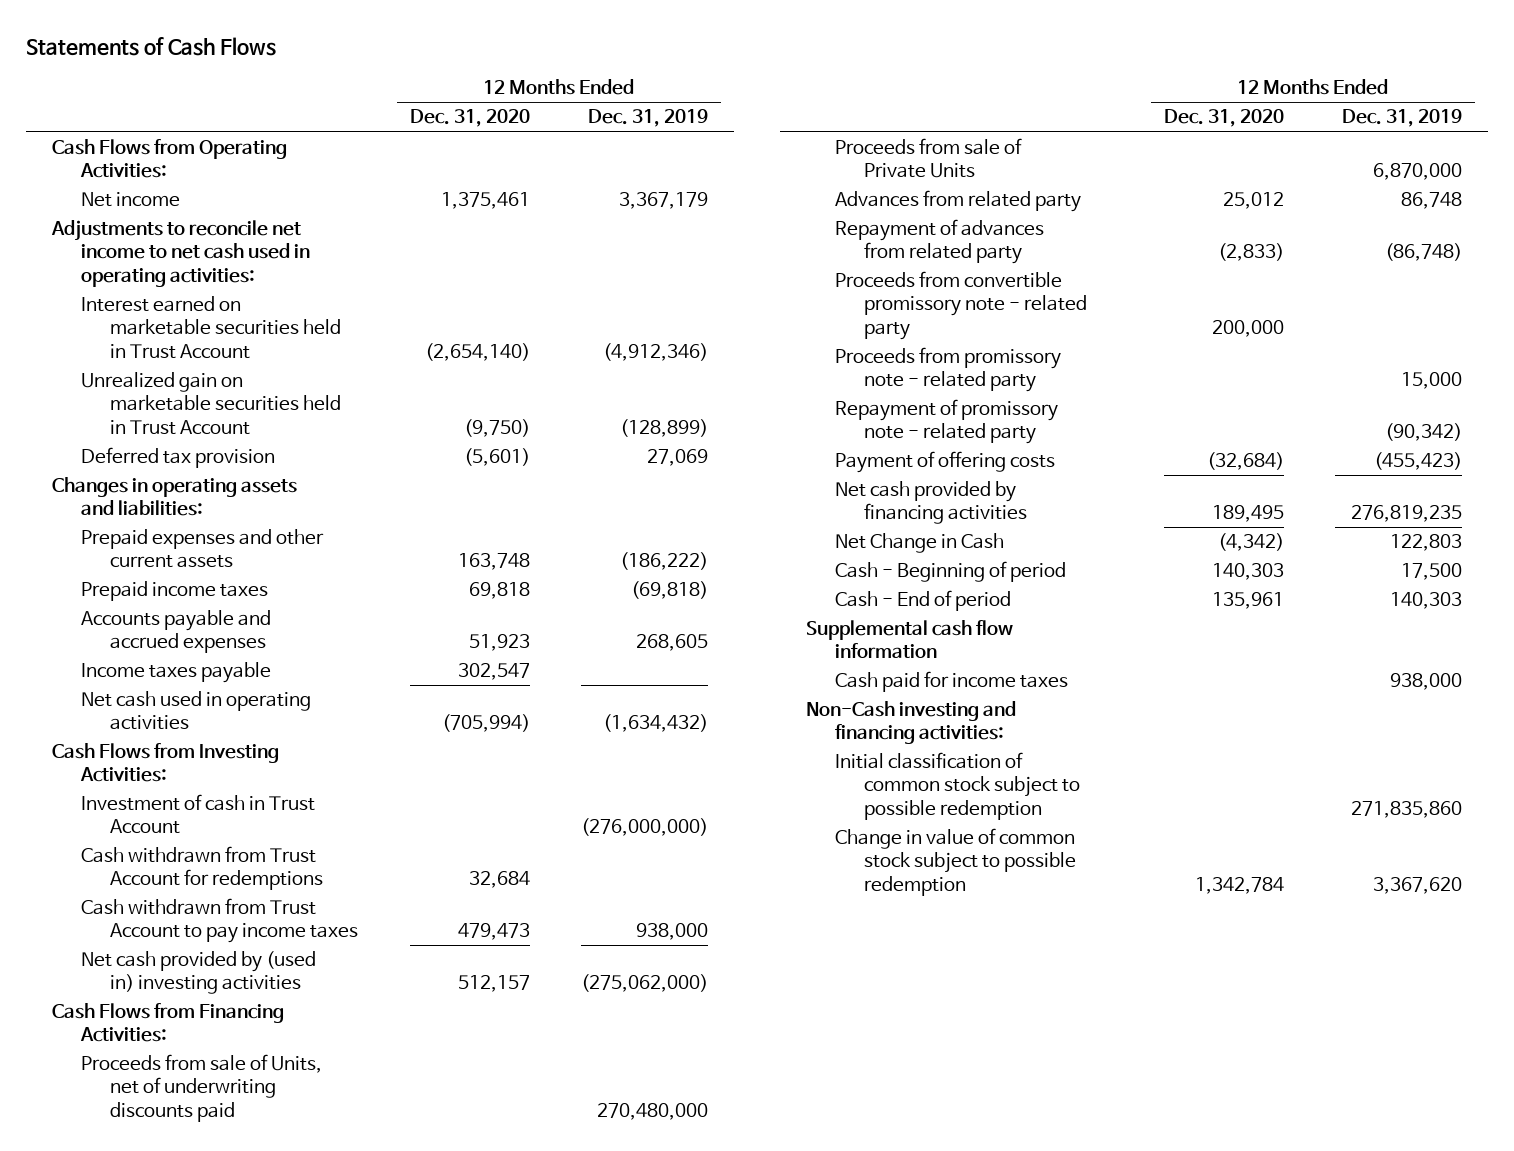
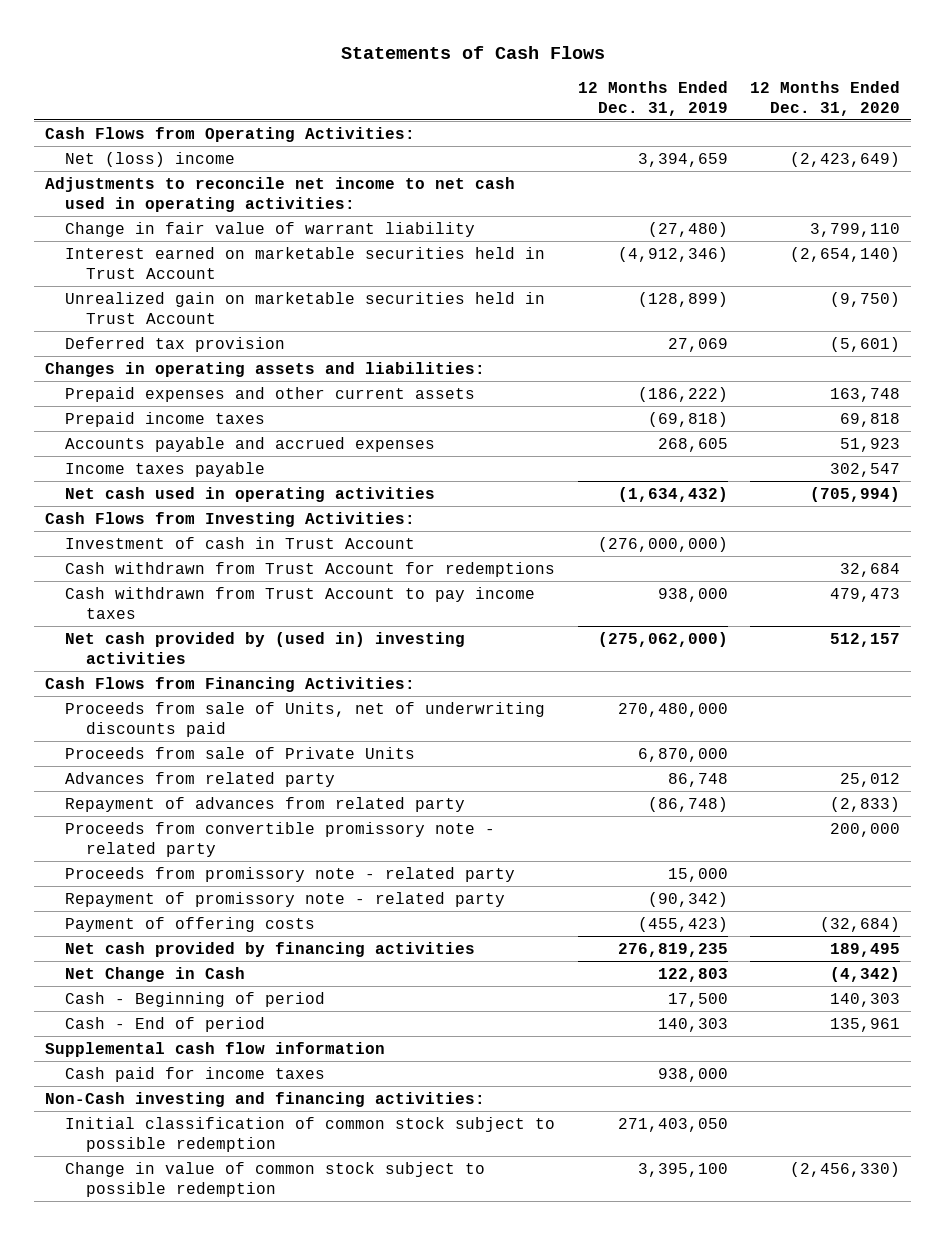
- | 12 Months Ended Dec. 31, 2020 | 12 Months Ended Dec. 31, 2019
+ | 12 Months Ended Dec. 31, 2019 | 12 Months Ended Dec. 31, 2020
- Net income | 1,375,461 | 3,367,179
+ Net (loss) income | 3,394,659 | (2,423,649)
+ Change in fair value of warrant liability | (27,480) | 3,799,110
- Initial classification of common stock subject to possible redemption | | 271,835,860
- Change in value of common stock subject to possible redemption | 1,342,784 | 3,367,620
+ Initial classification of common stock subject to possible redemption | 271,403,050 |
+ Change in value of common stock subject to possible redemption | 3,395,100 | (2,456,330)

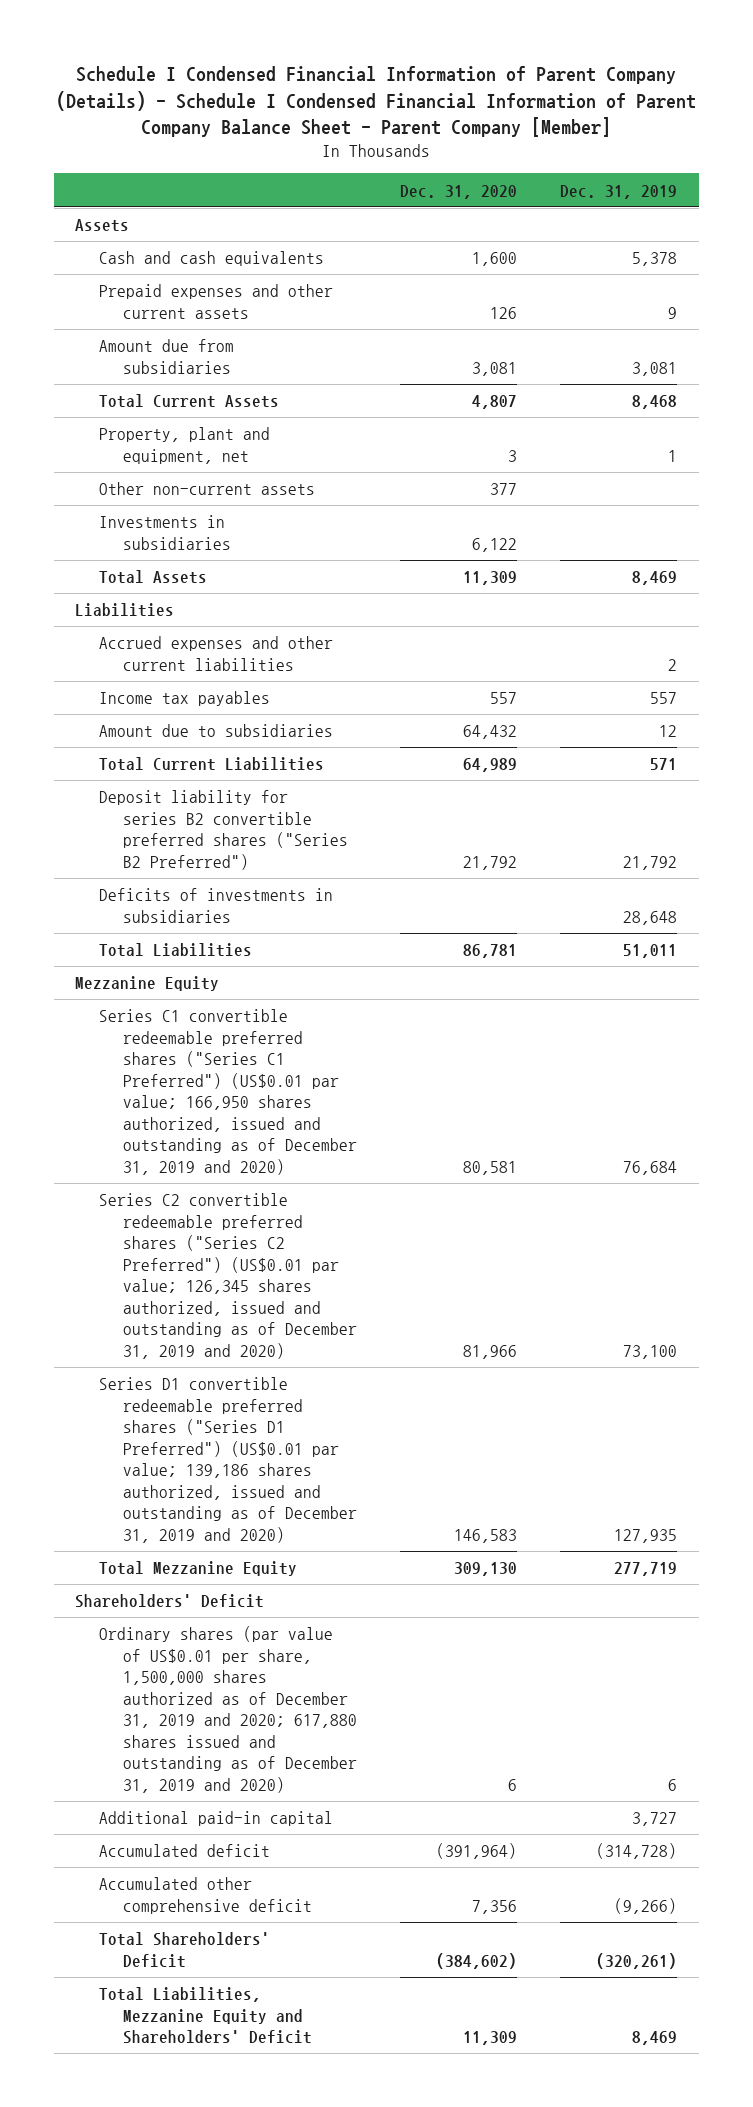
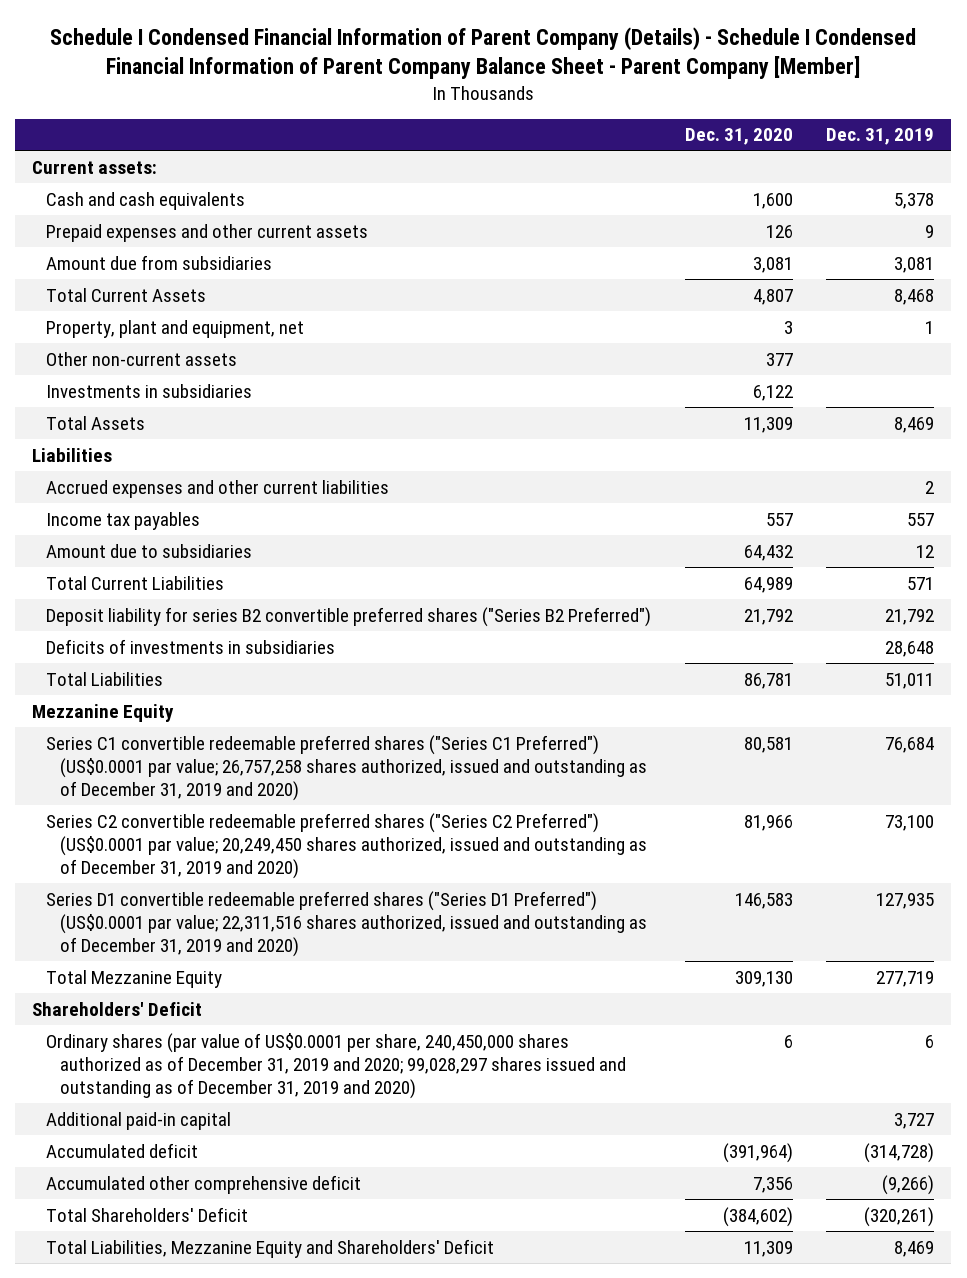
- Assets
+ Current assets:
- Series C1 convertible redeemable preferred shares ("Series C1 Preferred") (US$0.01 par value; 166,950 shares authorized, issued and outstanding as of December 31, 2019 and 2020) | 80,581 | 76,684
- Series C2 convertible redeemable preferred shares ("Series C2 Preferred") (US$0.01 par value; 126,345 shares authorized, issued and outstanding as of December 31, 2019 and 2020) | 81,966 | 73,100
- Series D1 convertible redeemable preferred shares ("Series D1 Preferred") (US$0.01 par value; 139,186 shares authorized, issued and outstanding as of December 31, 2019 and 2020) | 146,583 | 127,935
+ Series C1 convertible redeemable preferred shares ("Series C1 Preferred") (US$0.0001 par value; 26,757,258 shares authorized, issued and outstanding as of December 31, 2019 and 2020) | 80,581 | 76,684
+ Series C2 convertible redeemable preferred shares ("Series C2 Preferred") (US$0.0001 par value; 20,249,450 shares authorized, issued and outstanding as of December 31, 2019 and 2020) | 81,966 | 73,100
+ Series D1 convertible redeemable preferred shares ("Series D1 Preferred") (US$0.0001 par value; 22,311,516 shares authorized, issued and outstanding as of December 31, 2019 and 2020) | 146,583 | 127,935
- Ordinary shares (par value of US$0.01 per share, 1,500,000 shares authorized as of December 31, 2019 and 2020; 617,880 shares issued and outstanding as of December 31, 2019 and 2020) | 6 | 6
+ Ordinary shares (par value of US$0.0001 per share, 240,450,000 shares authorized as of December 31, 2019 and 2020; 99,028,297 shares issued and outstanding as of December 31, 2019 and 2020) | 6 | 6

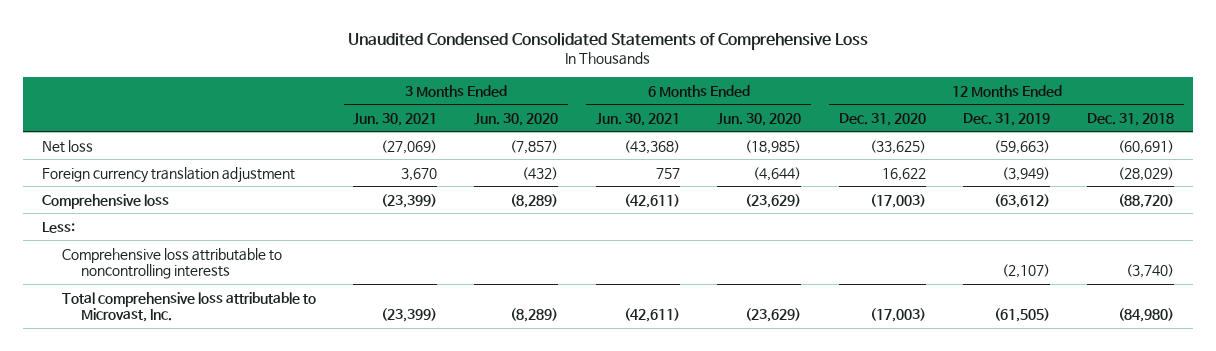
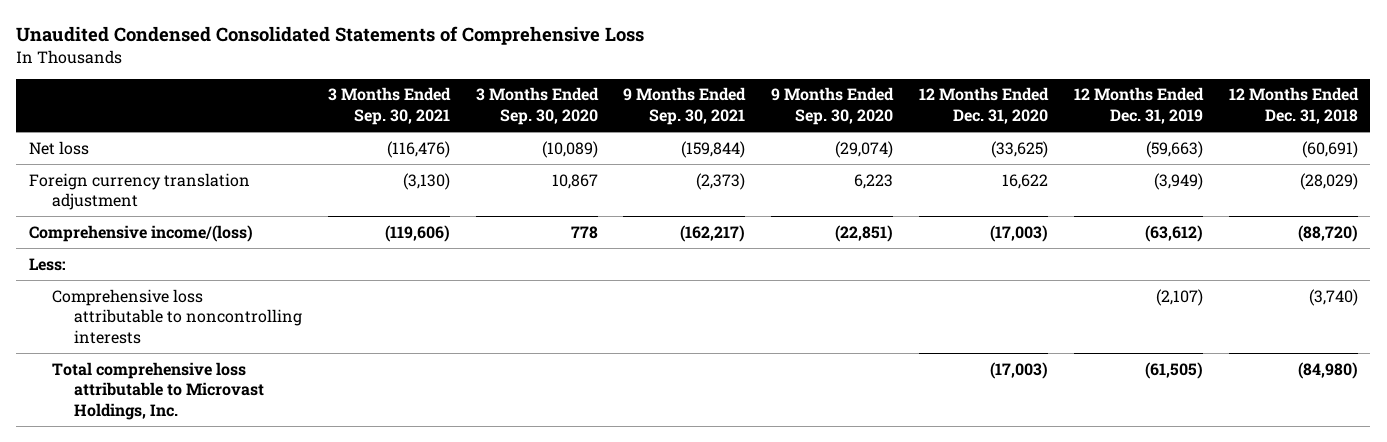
- | 3 Months Ended Jun. 30, 2021 | 3 Months Ended Jun. 30, 2020 | 6 Months Ended Jun. 30, 2021 | 6 Months Ended Jun. 30, 2020 | 12 Months Ended Dec. 31, 2020 | 12 Months Ended Dec. 31, 2019 | 12 Months Ended Dec. 31, 2018
+ | 3 Months Ended Sep. 30, 2021 | 3 Months Ended Sep. 30, 2020 | 9 Months Ended Sep. 30, 2021 | 9 Months Ended Sep. 30, 2020 | 12 Months Ended Dec. 31, 2020 | 12 Months Ended Dec. 31, 2019 | 12 Months Ended Dec. 31, 2018
- Comprehensive loss | (23,399) | (8,289) | (42,611) | (23,629) | (17,003) | (63,612) | (88,720)
+ Comprehensive income/(loss) | (119,606) | 778 | (162,217) | (22,851) | (17,003) | (63,612) | (88,720)
- Total comprehensive loss attributable to Microvast, Inc. | (23,399) | (8,289) | (42,611) | (23,629) | (17,003) | (61,505) | (84,980)
+ Total comprehensive loss attributable to Microvast Holdings, Inc. | | | | | (17,003) | (61,505) | (84,980)

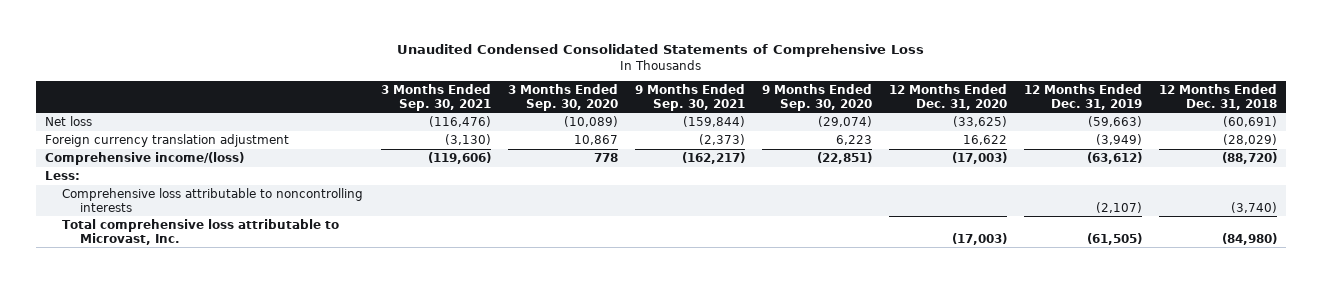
- Total comprehensive loss attributable to Microvast Holdings, Inc. | | | | | (17,003) | (61,505) | (84,980)
+ Total comprehensive loss attributable to Microvast, Inc. | | | | | (17,003) | (61,505) | (84,980)

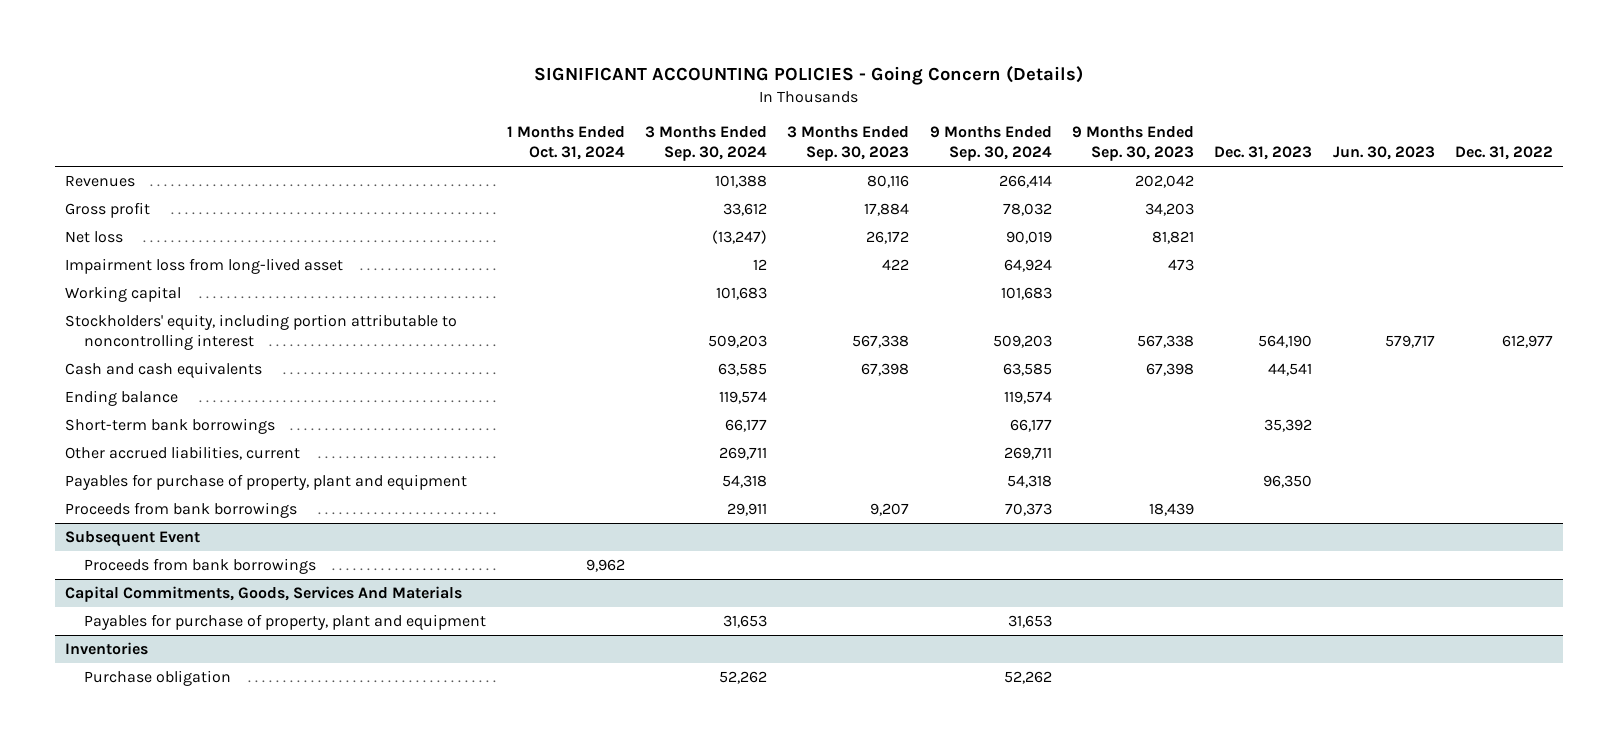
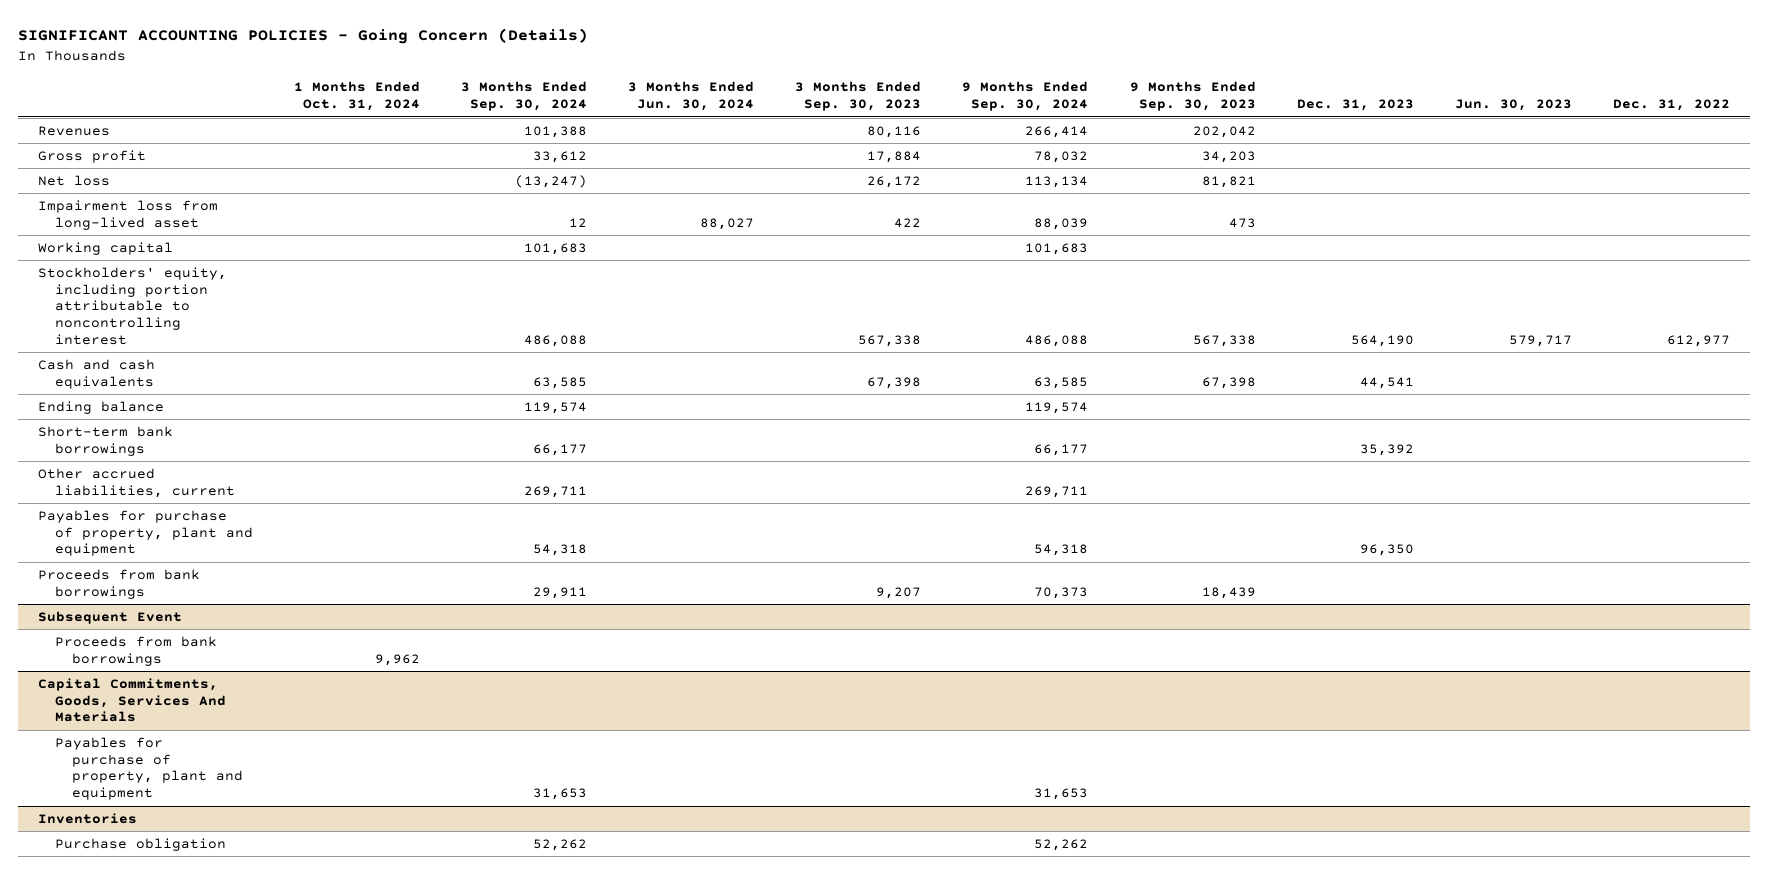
- | 1 Months Ended Oct. 31, 2024 | 3 Months Ended Sep. 30, 2024 | 3 Months Ended Sep. 30, 2023 | 9 Months Ended Sep. 30, 2024 | 9 Months Ended Sep. 30, 2023 | Dec. 31, 2023 | Jun. 30, 2023 | Dec. 31, 2022
+ | 1 Months Ended Oct. 31, 2024 | 3 Months Ended Sep. 30, 2024 | 3 Months Ended Jun. 30, 2024 | 3 Months Ended Sep. 30, 2023 | 9 Months Ended Sep. 30, 2024 | 9 Months Ended Sep. 30, 2023 | Dec. 31, 2023 | Jun. 30, 2023 | Dec. 31, 2022
- Net loss | | (13,247) | 26,172 | 90,019 | 81,821 | | |
- Impairment loss from long-lived asset | | 12 | 422 | 64,924 | 473 | | |
+ Net loss | | (13,247) | | 26,172 | 113,134 | 81,821 | | |
+ Impairment loss from long-lived asset | | 12 | 88,027 | 422 | 88,039 | 473 | | |
- Stockholders' equity, including portion attributable to noncontrolling interest | | 509,203 | 567,338 | 509,203 | 567,338 | 564,190 | 579,717 | 612,977
+ Stockholders' equity, including portion attributable to noncontrolling interest | | 486,088 | | 567,338 | 486,088 | 567,338 | 564,190 | 579,717 | 612,977

